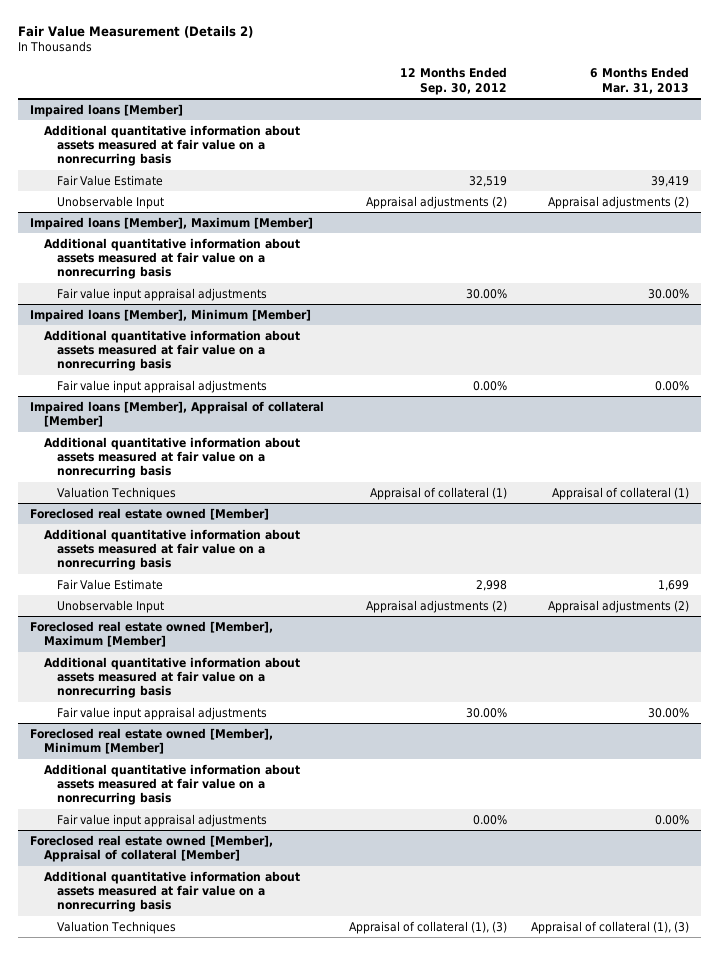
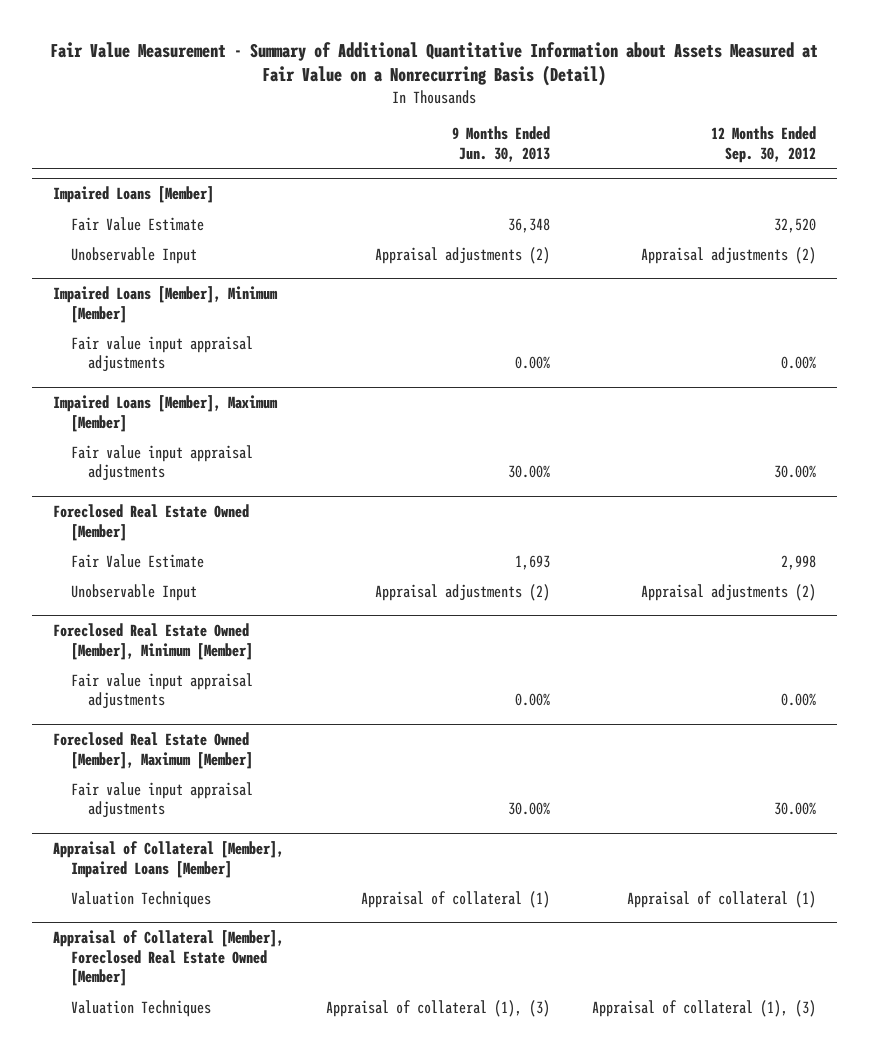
- Fair Value Measurement (Details 2)
+ Fair Value Measurement - Summary of Additional Quantitative Information about Assets Measured at Fair Value on a Nonrecurring Basis (Detail)
- | 12 Months Ended Sep. 30, 2012 | 6 Months Ended Mar. 31, 2013
+ | 9 Months Ended Jun. 30, 2013 | 12 Months Ended Sep. 30, 2012
- Impaired loans [Member]
- Additional quantitative information about assets measured at fair value on a nonrecurring basis
- Fair Value Estimate | 32,519 | 39,419
+ Impaired Loans [Member]
+ Fair Value Estimate | 36,348 | 32,520
- Impaired loans [Member], Maximum [Member]
- Additional quantitative information about assets measured at fair value on a nonrecurring basis
- Fair value input appraisal adjustments | 30.00% | 30.00%
- Impaired loans [Member], Minimum [Member]
- Additional quantitative information about assets measured at fair value on a nonrecurring basis
+ Impaired Loans [Member], Minimum [Member]
- Impaired loans [Member], Appraisal of collateral [Member]
- Additional quantitative information about assets measured at fair value on a nonrecurring basis
- Valuation Techniques | Appraisal of collateral (1) | Appraisal of collateral (1)
- Foreclosed real estate owned [Member]
- Additional quantitative information about assets measured at fair value on a nonrecurring basis
+ Impaired Loans [Member], Maximum [Member]
+ Fair value input appraisal adjustments | 30.00% | 30.00%
+ Foreclosed Real Estate Owned [Member]
- Foreclosed real estate owned [Member], Maximum [Member]
- Additional quantitative information about assets measured at fair value on a nonrecurring basis
- Fair value input appraisal adjustments | 30.00% | 30.00%
- Foreclosed real estate owned [Member], Minimum [Member]
- Additional quantitative information about assets measured at fair value on a nonrecurring basis
+ Foreclosed Real Estate Owned [Member], Minimum [Member]
- Foreclosed real estate owned [Member], Appraisal of collateral [Member]
- Additional quantitative information about assets measured at fair value on a nonrecurring basis
+ Foreclosed Real Estate Owned [Member], Maximum [Member]
+ Fair value input appraisal adjustments | 30.00% | 30.00%
+ Appraisal of Collateral [Member], Impaired Loans [Member]
+ Valuation Techniques | Appraisal of collateral (1) | Appraisal of collateral (1)
+ Appraisal of Collateral [Member], Foreclosed Real Estate Owned [Member]

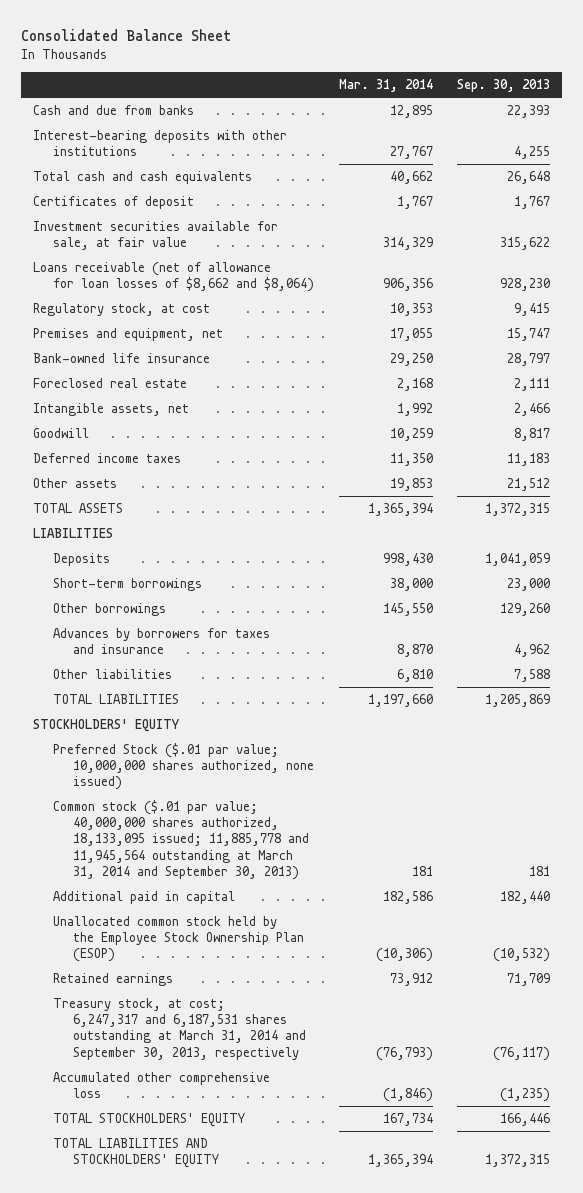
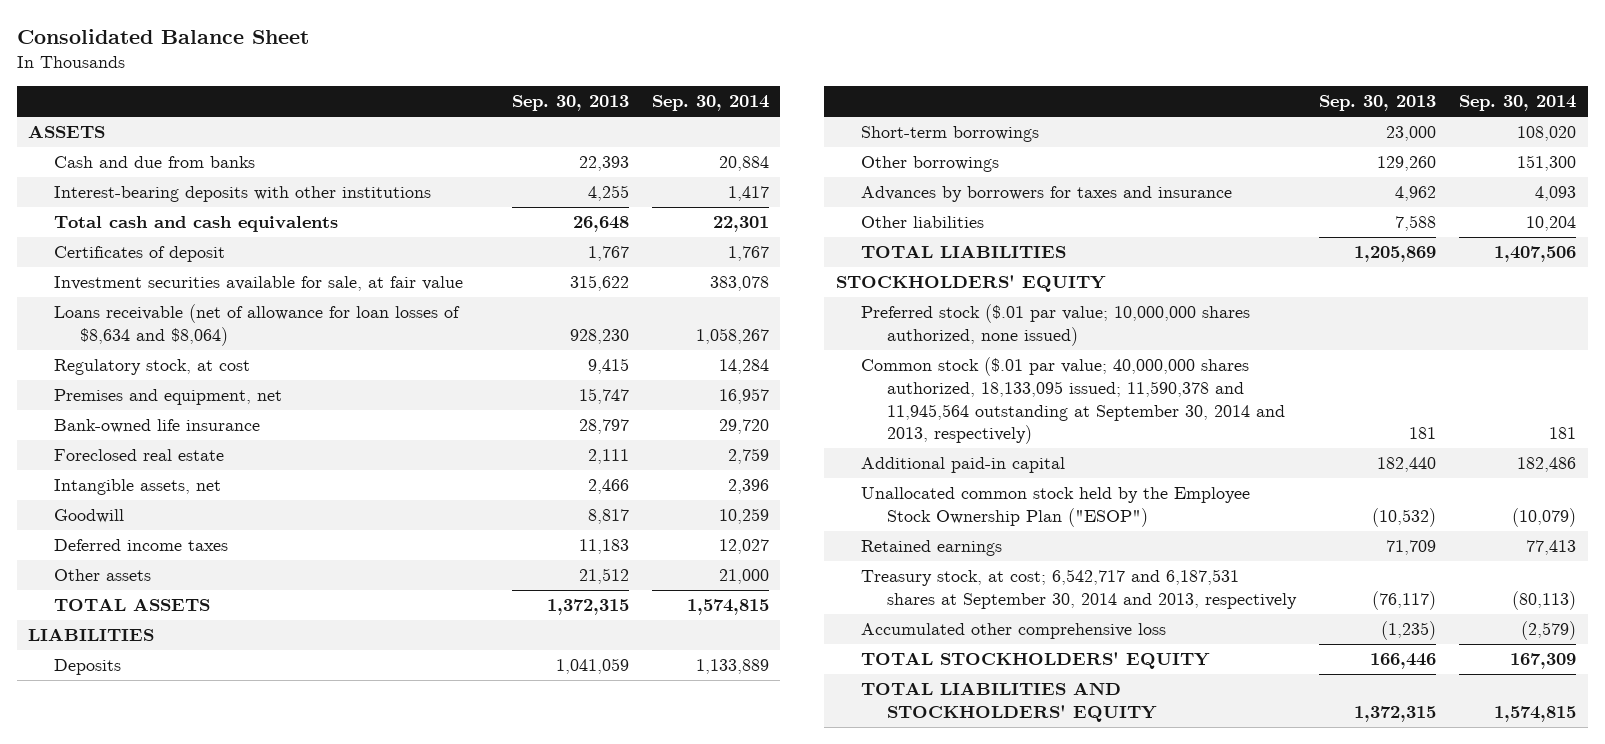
- | Mar. 31, 2014 | Sep. 30, 2013
+ | Sep. 30, 2013 | Sep. 30, 2014
+ ASSETS
- Loans receivable (net of allowance for loan losses of $8,662 and $8,064) | 906,356 | 928,230
+ Loans receivable (net of allowance for loan losses of $8,634 and $8,064) | 928,230 | 1,058,267
- Preferred Stock ($.01 par value; 10,000,000 shares authorized, none issued)
- Common stock ($.01 par value; 40,000,000 shares authorized, 18,133,095 issued; 11,885,778 and 11,945,564 outstanding at March 31, 2014 and September 30, 2013) | 181 | 181
- Additional paid in capital | 182,586 | 182,440
- Unallocated common stock held by the Employee Stock Ownership Plan (ESOP) | (10,306) | (10,532)
+ Preferred stock ($.01 par value; 10,000,000 shares authorized, none issued)
+ Common stock ($.01 par value; 40,000,000 shares authorized, 18,133,095 issued; 11,590,378 and 11,945,564 outstanding at September 30, 2014 and 2013, respectively) | 181 | 181
+ Additional paid-in capital | 182,440 | 182,486
+ Unallocated common stock held by the Employee Stock Ownership Plan ("ESOP") | (10,532) | (10,079)
- Treasury stock, at cost; 6,247,317 and 6,187,531 shares outstanding at March 31, 2014 and September 30, 2013, respectively | (76,793) | (76,117)
+ Treasury stock, at cost; 6,542,717 and 6,187,531 shares at September 30, 2014 and 2013, respectively | (76,117) | (80,113)

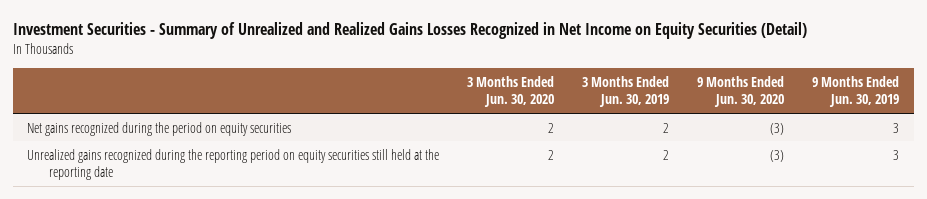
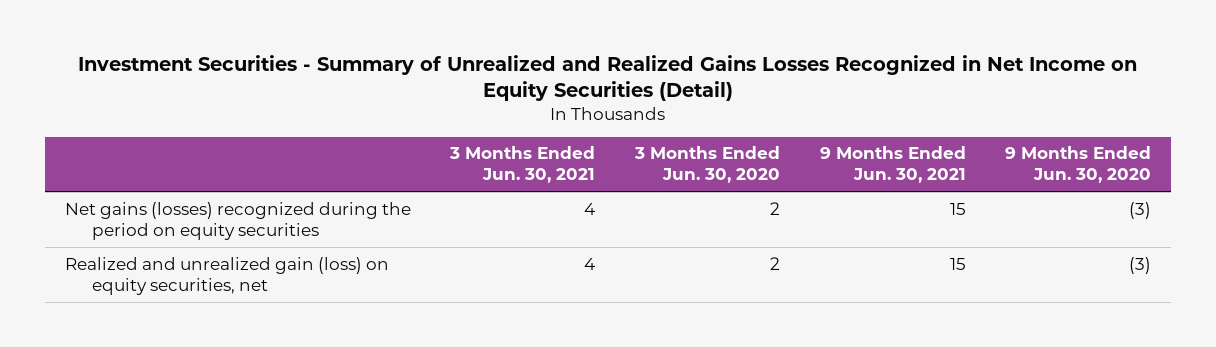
- | 3 Months Ended Jun. 30, 2020 | 3 Months Ended Jun. 30, 2019 | 9 Months Ended Jun. 30, 2020 | 9 Months Ended Jun. 30, 2019
+ | 3 Months Ended Jun. 30, 2021 | 3 Months Ended Jun. 30, 2020 | 9 Months Ended Jun. 30, 2021 | 9 Months Ended Jun. 30, 2020
- Net gains recognized during the period on equity securities | 2 | 2 | (3) | 3
- Unrealized gains recognized during the reporting period on equity securities still held at the reporting date | 2 | 2 | (3) | 3
+ Net gains (losses) recognized during the period on equity securities | 4 | 2 | 15 | (3)
+ Realized and unrealized gain (loss) on equity securities, net | 4 | 2 | 15 | (3)

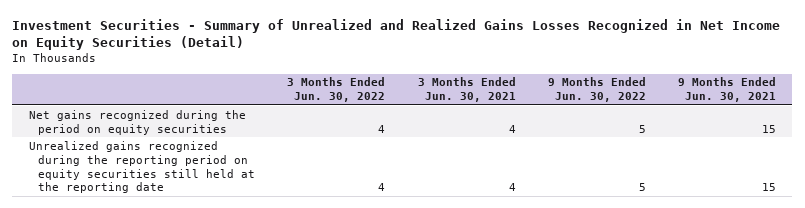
- | 3 Months Ended Jun. 30, 2021 | 3 Months Ended Jun. 30, 2020 | 9 Months Ended Jun. 30, 2021 | 9 Months Ended Jun. 30, 2020
+ | 3 Months Ended Jun. 30, 2022 | 3 Months Ended Jun. 30, 2021 | 9 Months Ended Jun. 30, 2022 | 9 Months Ended Jun. 30, 2021
- Net gains (losses) recognized during the period on equity securities | 4 | 2 | 15 | (3)
- Realized and unrealized gain (loss) on equity securities, net | 4 | 2 | 15 | (3)
+ Net gains recognized during the period on equity securities | 4 | 4 | 5 | 15
+ Unrealized gains recognized during the reporting period on equity securities still held at the reporting date | 4 | 4 | 5 | 15

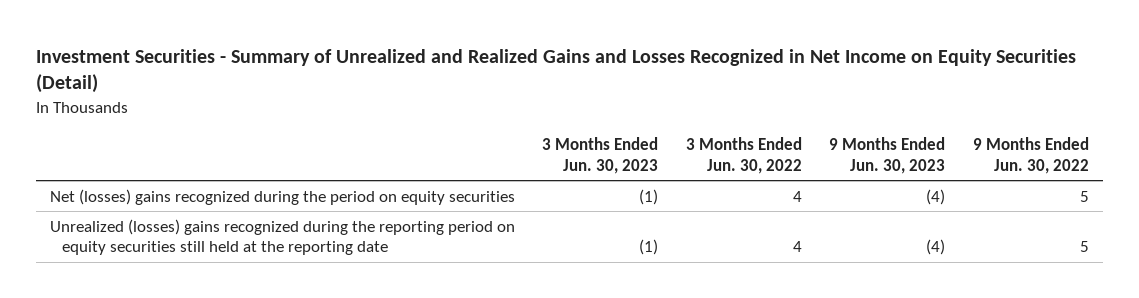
- Investment Securities - Summary of Unrealized and Realized Gains Losses Recognized in Net Income on Equity Securities (Detail)
+ Investment Securities - Summary of Unrealized and Realized Gains and Losses Recognized in Net Income on Equity Securities (Detail)
- | 3 Months Ended Jun. 30, 2022 | 3 Months Ended Jun. 30, 2021 | 9 Months Ended Jun. 30, 2022 | 9 Months Ended Jun. 30, 2021
+ | 3 Months Ended Jun. 30, 2023 | 3 Months Ended Jun. 30, 2022 | 9 Months Ended Jun. 30, 2023 | 9 Months Ended Jun. 30, 2022
- Net gains recognized during the period on equity securities | 4 | 4 | 5 | 15
- Unrealized gains recognized during the reporting period on equity securities still held at the reporting date | 4 | 4 | 5 | 15
+ Net (losses) gains recognized during the period on equity securities | (1) | 4 | (4) | 5
+ Unrealized (losses) gains recognized during the reporting period on equity securities still held at the reporting date | (1) | 4 | (4) | 5

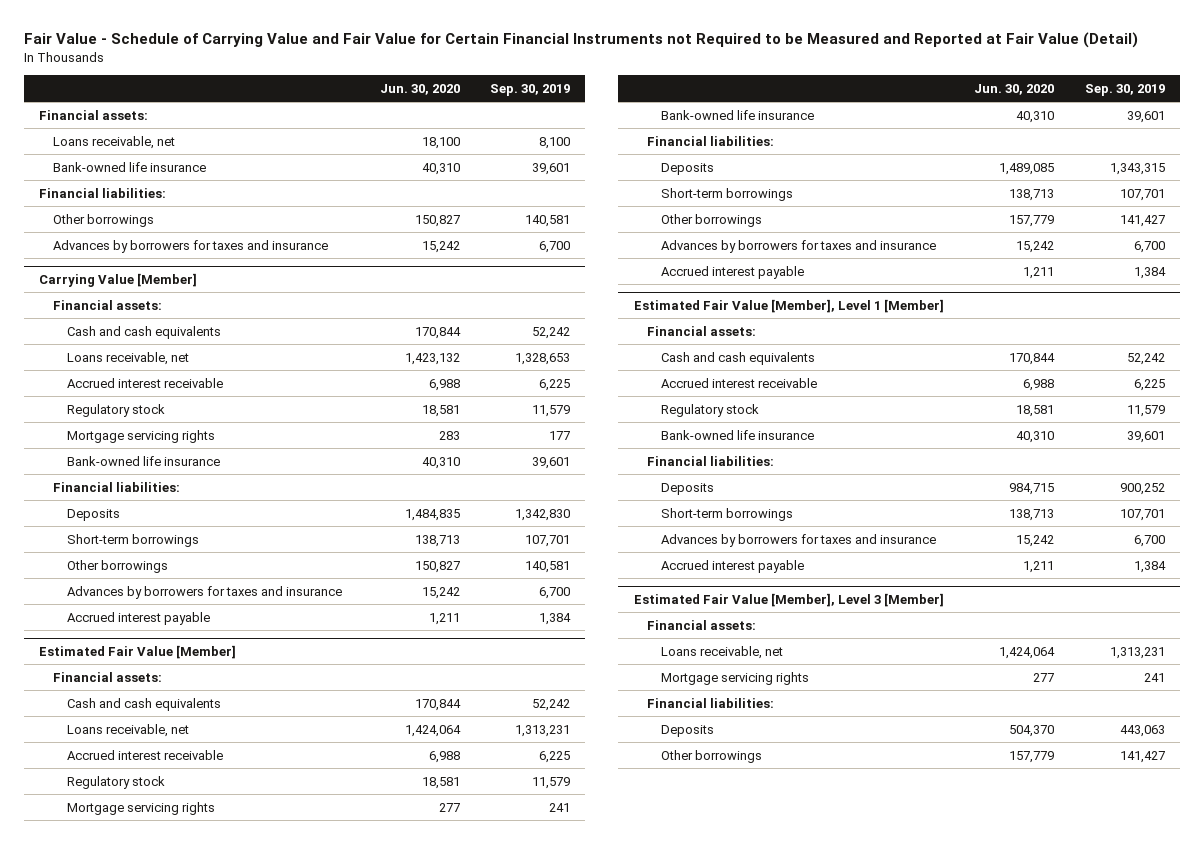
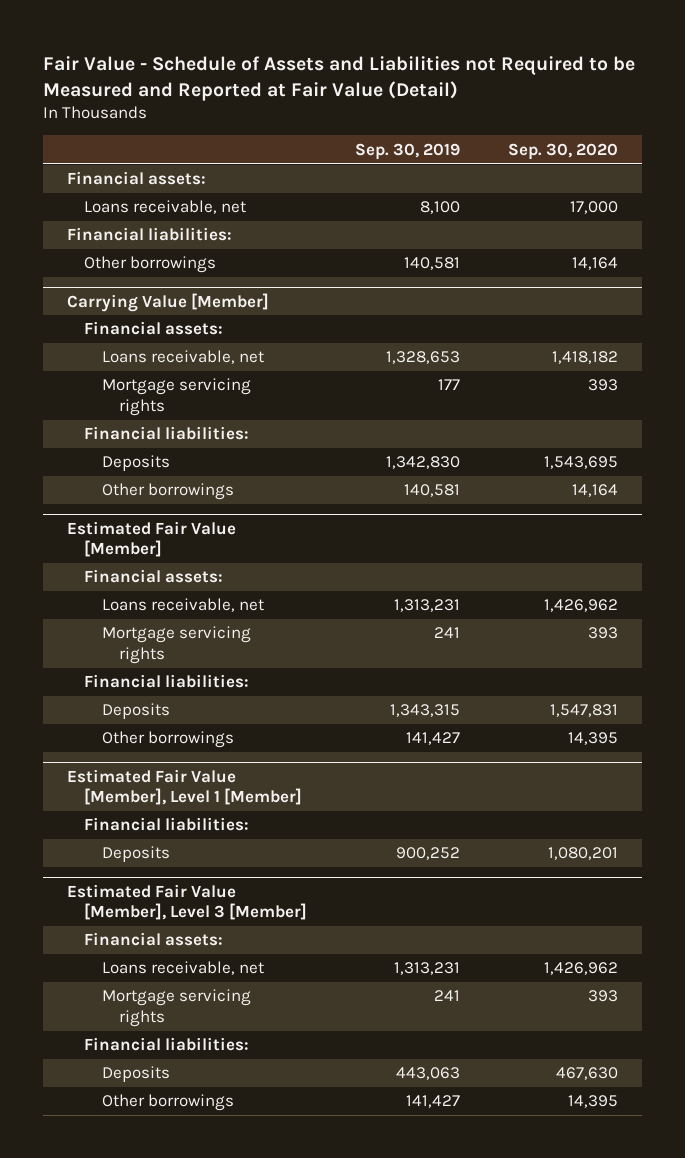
- Fair Value - Schedule of Carrying Value and Fair Value for Certain Financial Instruments not Required to be Measured and Reported at Fair Value (Detail)
+ Fair Value - Schedule of Assets and Liabilities not Required to be Measured and Reported at Fair Value (Detail)
- | Jun. 30, 2020 | Sep. 30, 2019
+ | Sep. 30, 2019 | Sep. 30, 2020
- Bank-owned life insurance | 40,310 | 39,601
- Advances by borrowers for taxes and insurance | 15,242 | 6,700
@ Carrying Value [Member]
- Cash and cash equivalents | 170,844 | 52,242
- Accrued interest receivable | 6,988 | 6,225
- Regulatory stock | 18,581 | 11,579
- Bank-owned life insurance | 40,310 | 39,601
- Short-term borrowings | 138,713 | 107,701
- Advances by borrowers for taxes and insurance | 15,242 | 6,700
- Accrued interest payable | 1,211 | 1,384
@ Estimated Fair Value [Member]
- Cash and cash equivalents | 170,844 | 52,242
- Accrued interest receivable | 6,988 | 6,225
- Regulatory stock | 18,581 | 11,579
- Bank-owned life insurance | 40,310 | 39,601
- Short-term borrowings | 138,713 | 107,701
- Advances by borrowers for taxes and insurance | 15,242 | 6,700
- Accrued interest payable | 1,211 | 1,384
@ Estimated Fair Value [Member], Level 1 [Member]
- Financial assets:
- Cash and cash equivalents | 170,844 | 52,242
- Accrued interest receivable | 6,988 | 6,225
- Regulatory stock | 18,581 | 11,579
- Bank-owned life insurance | 40,310 | 39,601
- Short-term borrowings | 138,713 | 107,701
- Advances by borrowers for taxes and insurance | 15,242 | 6,700
- Accrued interest payable | 1,211 | 1,384

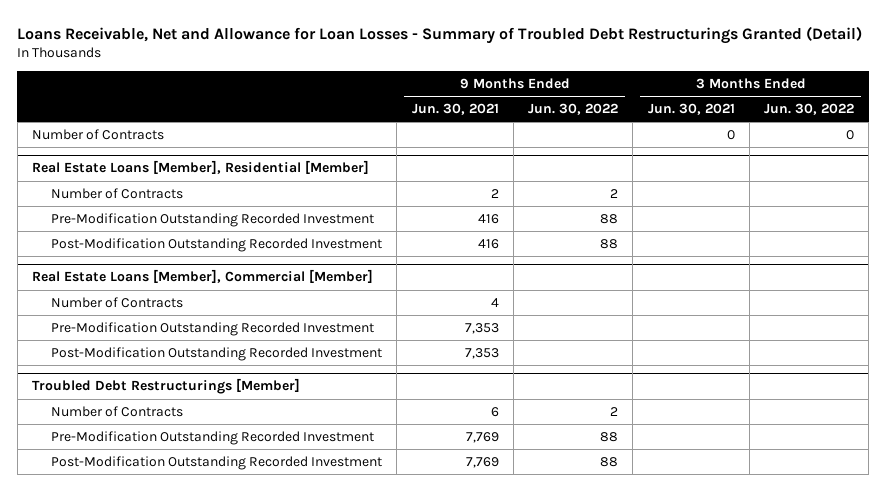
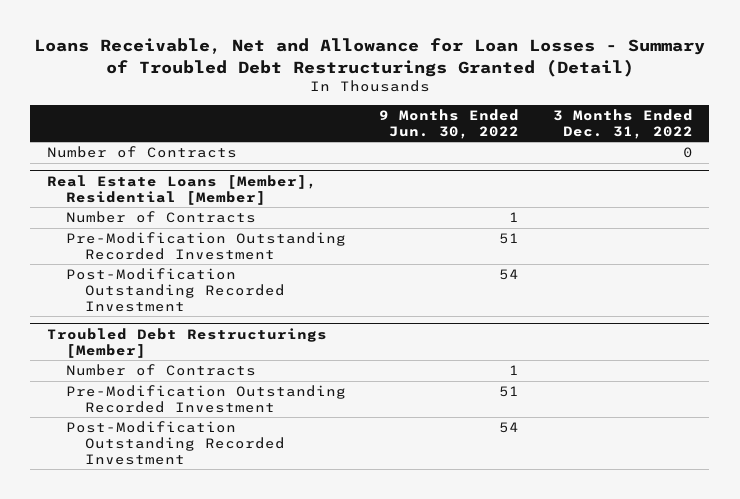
- | 9 Months Ended Jun. 30, 2021 | 9 Months Ended Jun. 30, 2022 | 3 Months Ended Jun. 30, 2021 | 3 Months Ended Jun. 30, 2022
+ | 9 Months Ended Jun. 30, 2022 | 3 Months Ended Dec. 31, 2022
@ Real Estate Loans [Member], Residential [Member]
- Number of Contracts | 2 | 2 | |
- Pre-Modification Outstanding Recorded Investment | 416 | 88 | |
- Post-Modification Outstanding Recorded Investment | 416 | 88 | |
- Real Estate Loans [Member], Commercial [Member]
- Number of Contracts | 4 | | |
- Pre-Modification Outstanding Recorded Investment | 7,353 | | |
- Post-Modification Outstanding Recorded Investment | 7,353 | | |
@ Real Estate Loans [Member], Residential [Member]
+ Number of Contracts | 1 |
+ Pre-Modification Outstanding Recorded Investment | 51 |
+ Post-Modification Outstanding Recorded Investment | 54 |
@ Troubled Debt Restructurings [Member]
- Number of Contracts | 6 | 2 | |
- Pre-Modification Outstanding Recorded Investment | 7,769 | 88 | |
- Post-Modification Outstanding Recorded Investment | 7,769 | 88 | |
+ Number of Contracts | 1 |
+ Pre-Modification Outstanding Recorded Investment | 51 |
+ Post-Modification Outstanding Recorded Investment | 54 |

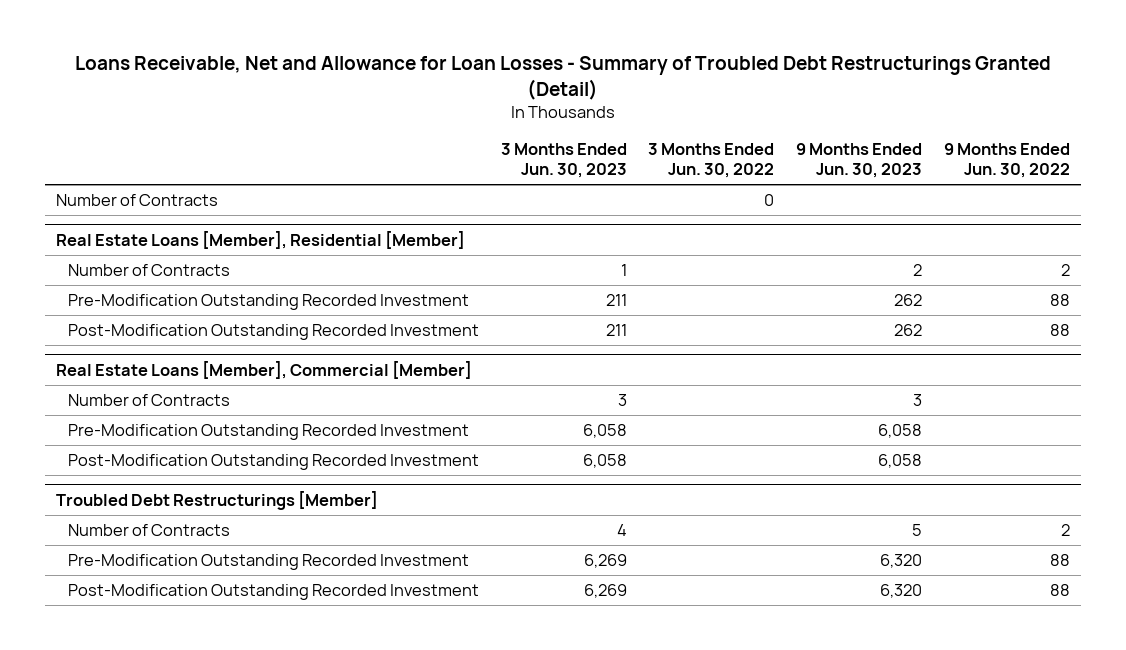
- | 9 Months Ended Jun. 30, 2022 | 3 Months Ended Dec. 31, 2022
+ | 3 Months Ended Jun. 30, 2023 | 3 Months Ended Jun. 30, 2022 | 9 Months Ended Jun. 30, 2023 | 9 Months Ended Jun. 30, 2022
@ Real Estate Loans [Member], Residential [Member]
- Number of Contracts | 1 |
- Pre-Modification Outstanding Recorded Investment | 51 |
- Post-Modification Outstanding Recorded Investment | 54 |
+ Number of Contracts | 1 | | 2 | 2
+ Pre-Modification Outstanding Recorded Investment | 211 | | 262 | 88
+ Post-Modification Outstanding Recorded Investment | 211 | | 262 | 88
+ Real Estate Loans [Member], Commercial [Member]
+ Number of Contracts | 3 | | 3 |
+ Pre-Modification Outstanding Recorded Investment | 6,058 | | 6,058 |
+ Post-Modification Outstanding Recorded Investment | 6,058 | | 6,058 |
@ Troubled Debt Restructurings [Member]
- Number of Contracts | 1 |
- Pre-Modification Outstanding Recorded Investment | 51 |
- Post-Modification Outstanding Recorded Investment | 54 |
+ Number of Contracts | 4 | | 5 | 2
+ Pre-Modification Outstanding Recorded Investment | 6,269 | | 6,320 | 88
+ Post-Modification Outstanding Recorded Investment | 6,269 | | 6,320 | 88

